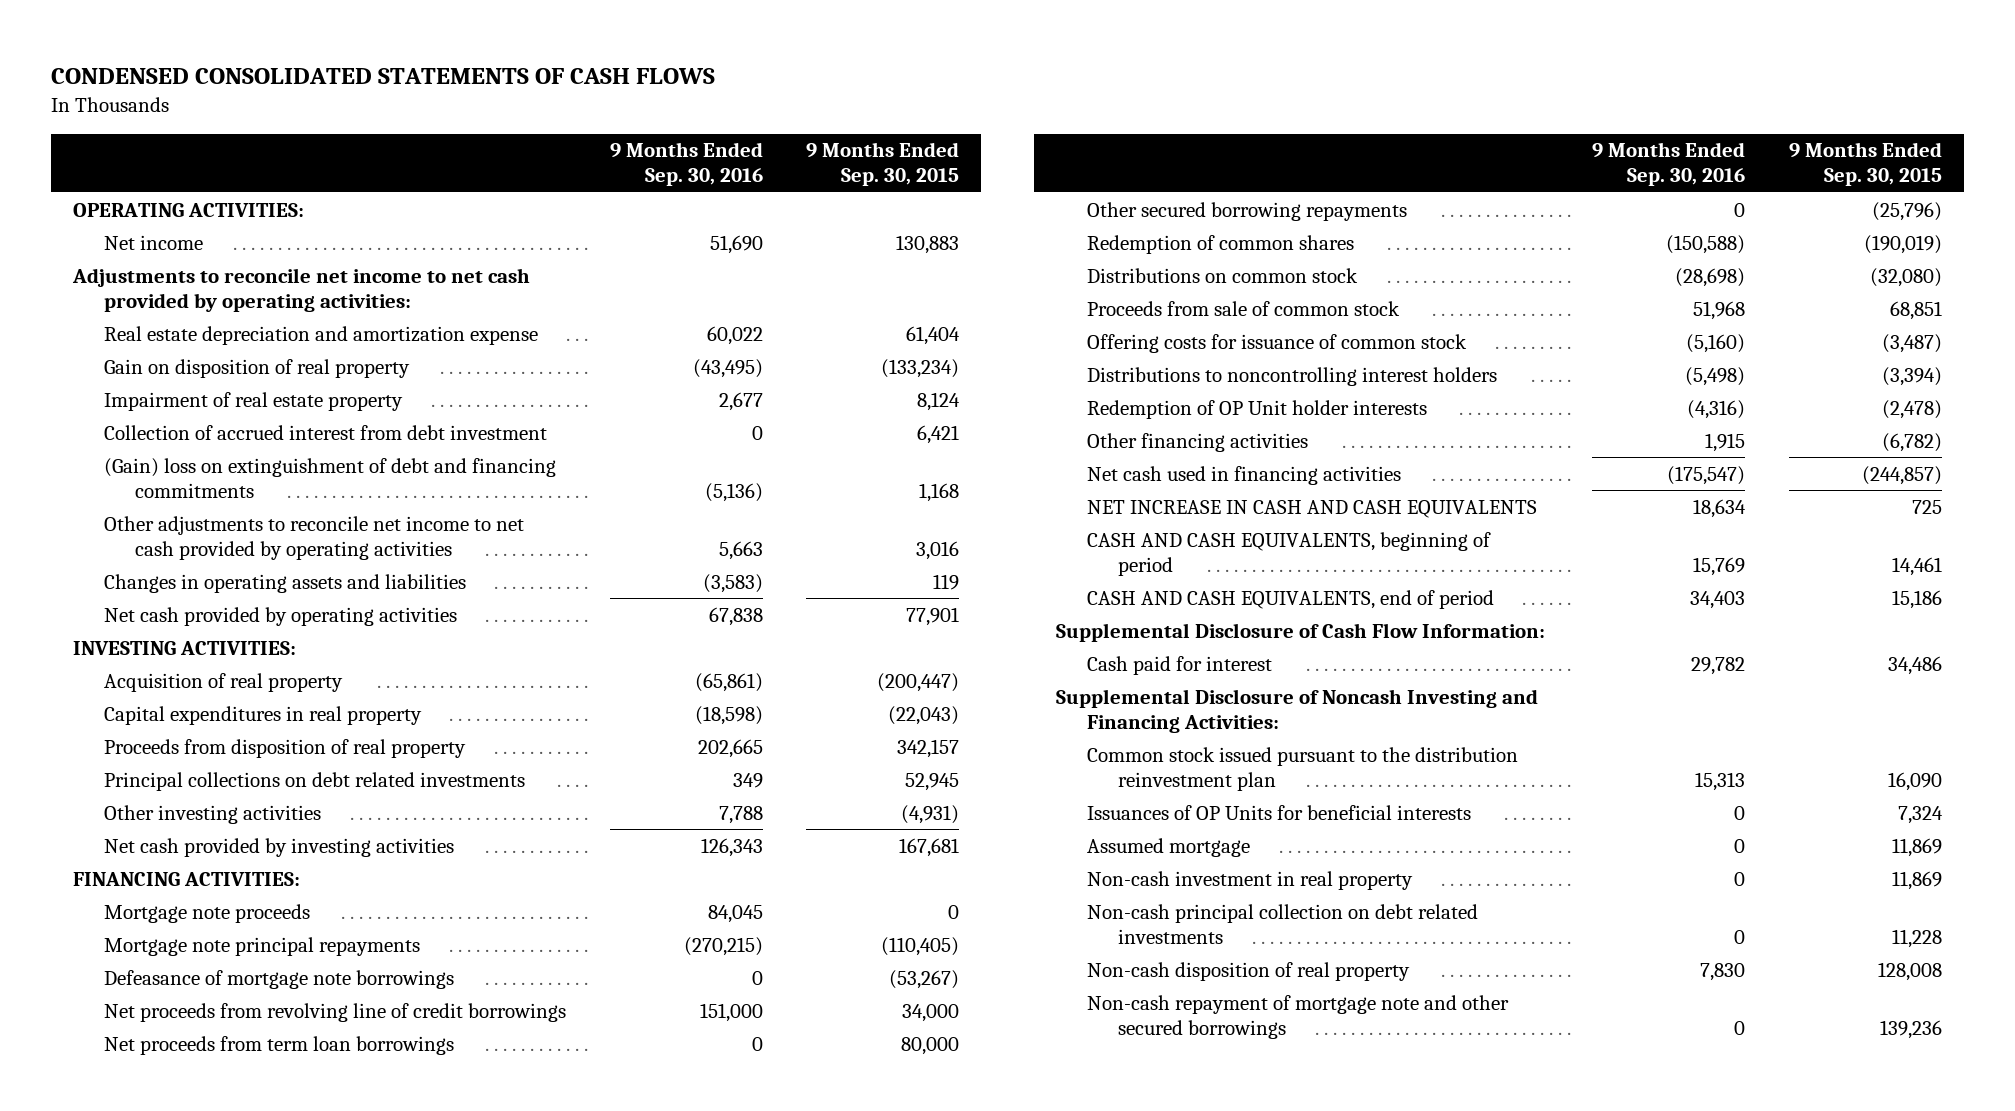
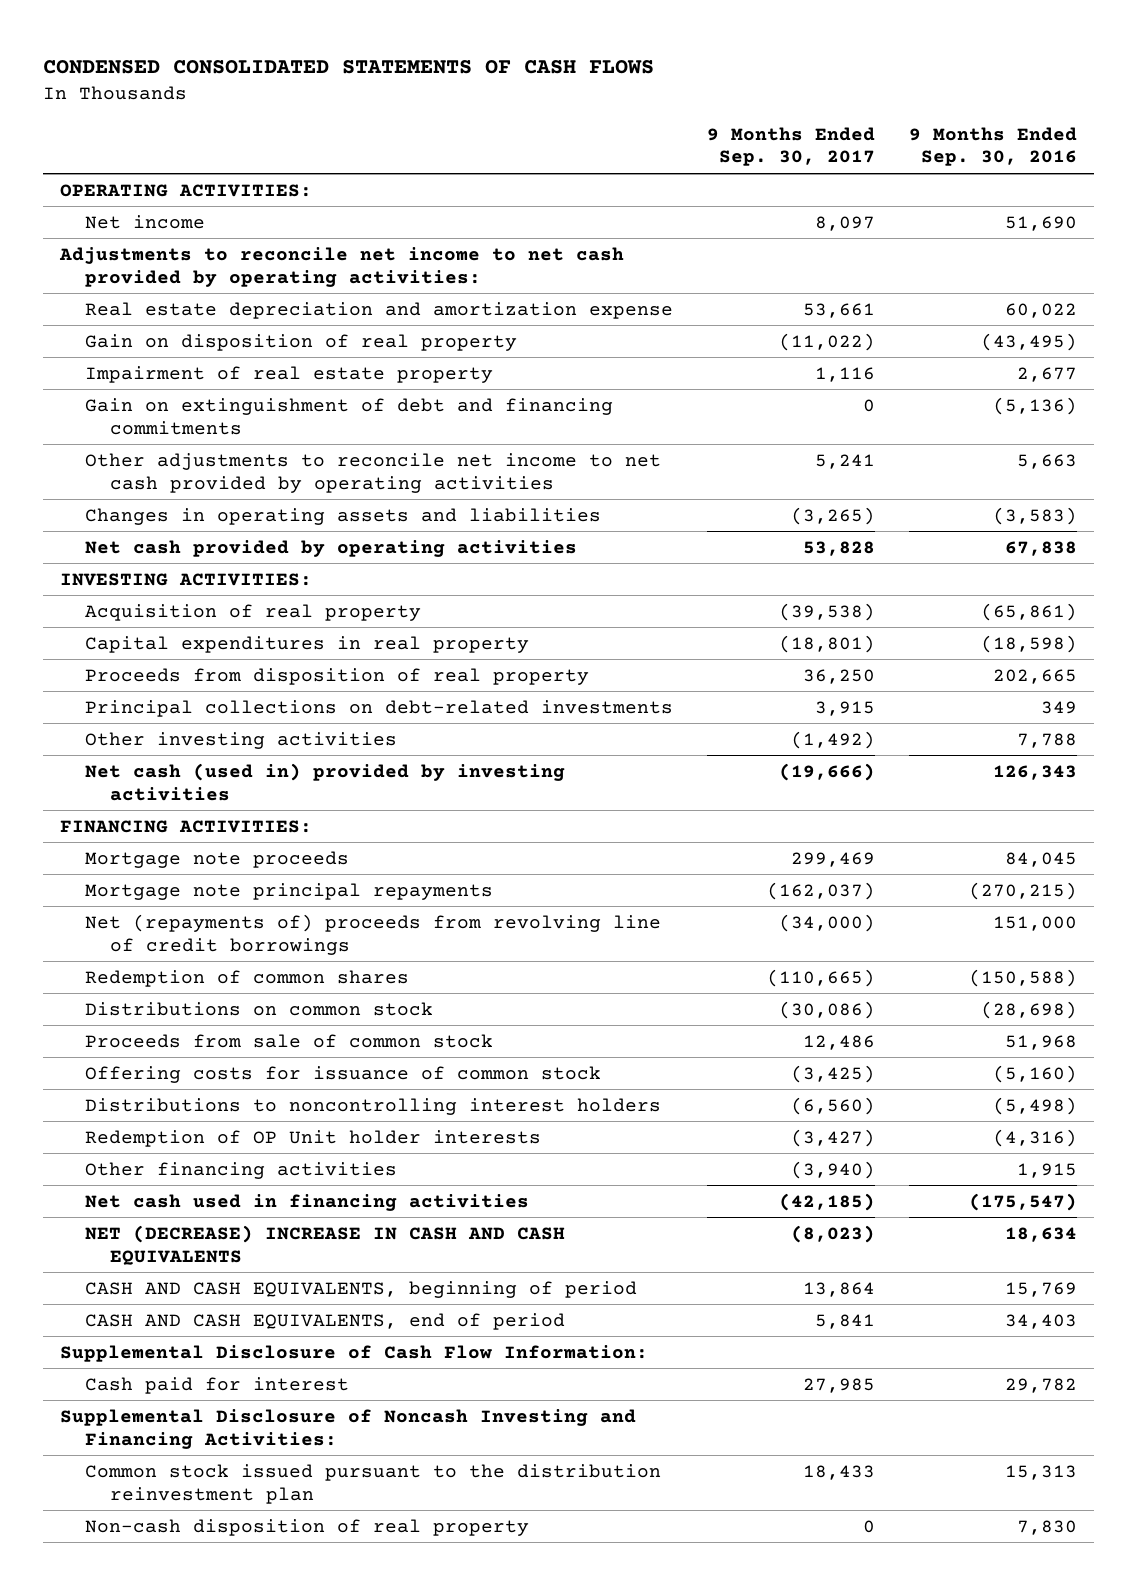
- | 9 Months Ended Sep. 30, 2016 | 9 Months Ended Sep. 30, 2015
+ | 9 Months Ended Sep. 30, 2017 | 9 Months Ended Sep. 30, 2016
- Collection of accrued interest from debt investment | 0 | 6,421
- (Gain) loss on extinguishment of debt and financing commitments | (5,136) | 1,168
+ Gain on extinguishment of debt and financing commitments | 0 | (5,136)
- Principal collections on debt related investments | 349 | 52,945
+ Principal collections on debt-related investments | 3,915 | 349
- Net cash provided by investing activities | 126,343 | 167,681
+ Net cash (used in) provided by investing activities | (19,666) | 126,343
- Defeasance of mortgage note borrowings | 0 | (53,267)
- Net proceeds from revolving line of credit borrowings | 151,000 | 34,000
- Net proceeds from term loan borrowings | 0 | 80,000
- Other secured borrowing repayments | 0 | (25,796)
+ Net (repayments of) proceeds from revolving line of credit borrowings | (34,000) | 151,000
- NET INCREASE IN CASH AND CASH EQUIVALENTS | 18,634 | 725
+ NET (DECREASE) INCREASE IN CASH AND CASH EQUIVALENTS | (8,023) | 18,634
- Issuances of OP Units for beneficial interests | 0 | 7,324
- Assumed mortgage | 0 | 11,869
- Non-cash investment in real property | 0 | 11,869
- Non-cash principal collection on debt related investments | 0 | 11,228
- Non-cash repayment of mortgage note and other secured borrowings | 0 | 139,236

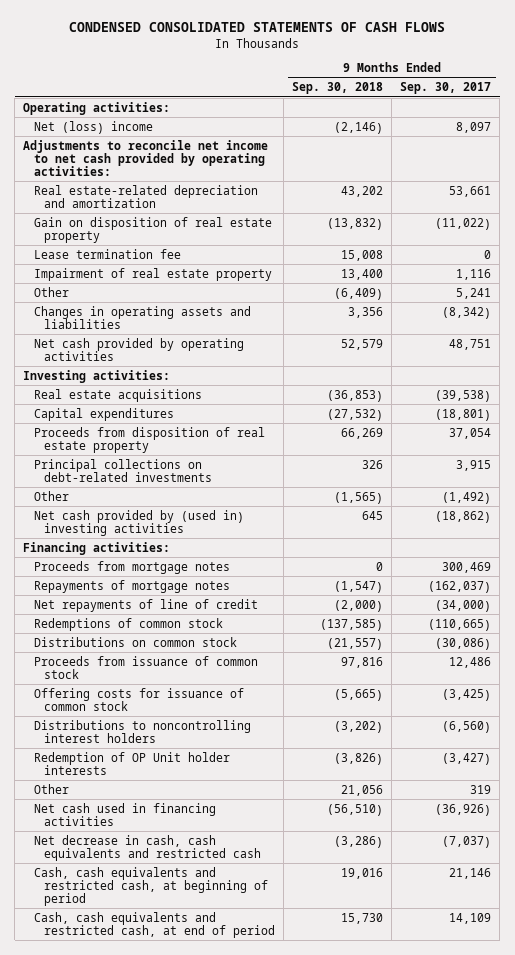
- | 9 Months Ended Sep. 30, 2017 | 9 Months Ended Sep. 30, 2016
+ | 9 Months Ended Sep. 30, 2018 | 9 Months Ended Sep. 30, 2017
- OPERATING ACTIVITIES:
- Net income | 8,097 | 51,690
+ Operating activities:
+ Net (loss) income | (2,146) | 8,097
- Real estate depreciation and amortization expense | 53,661 | 60,022
- Gain on disposition of real property | (11,022) | (43,495)
+ Real estate-related depreciation and amortization | 43,202 | 53,661
+ Gain on disposition of real estate property | (13,832) | (11,022)
+ Lease termination fee | 15,008 | 0
- Gain on extinguishment of debt and financing commitments | 0 | (5,136)
- Other adjustments to reconcile net income to net cash provided by operating activities | 5,241 | 5,663
- Changes in operating assets and liabilities | (3,265) | (3,583)
- Net cash provided by operating activities | 53,828 | 67,838
- INVESTING ACTIVITIES:
- Acquisition of real property | (39,538) | (65,861)
- Capital expenditures in real property | (18,801) | (18,598)
- Proceeds from disposition of real property | 36,250 | 202,665
+ Other | (6,409) | 5,241
+ Changes in operating assets and liabilities | 3,356 | (8,342)
+ Net cash provided by operating activities | 52,579 | 48,751
+ Investing activities:
+ Real estate acquisitions | (36,853) | (39,538)
+ Capital expenditures | (27,532) | (18,801)
+ Proceeds from disposition of real estate property | 66,269 | 37,054
- Other investing activities | (1,492) | 7,788
- Net cash (used in) provided by investing activities | (19,666) | 126,343
- FINANCING ACTIVITIES:
- Mortgage note proceeds | 299,469 | 84,045
- Mortgage note principal repayments | (162,037) | (270,215)
- Net (repayments of) proceeds from revolving line of credit borrowings | (34,000) | 151,000
- Redemption of common shares | (110,665) | (150,588)
+ Other | (1,565) | (1,492)
+ Net cash provided by (used in) investing activities | 645 | (18,862)
+ Financing activities:
+ Proceeds from mortgage notes | 0 | 300,469
+ Repayments of mortgage notes | (1,547) | (162,037)
+ Net repayments of line of credit | (2,000) | (34,000)
+ Redemptions of common stock | (137,585) | (110,665)
- Proceeds from sale of common stock | 12,486 | 51,968
+ Proceeds from issuance of common stock | 97,816 | 12,486
- Other financing activities | (3,940) | 1,915
- Net cash used in financing activities | (42,185) | (175,547)
- NET (DECREASE) INCREASE IN CASH AND CASH EQUIVALENTS | (8,023) | 18,634
- CASH AND CASH EQUIVALENTS, beginning of period | 13,864 | 15,769
- CASH AND CASH EQUIVALENTS, end of period | 5,841 | 34,403
- Supplemental Disclosure of Cash Flow Information:
- Cash paid for interest | 27,985 | 29,782
- Supplemental Disclosure of Noncash Investing and Financing Activities:
- Common stock issued pursuant to the distribution reinvestment plan | 18,433 | 15,313
- Non-cash disposition of real property | 0 | 7,830
+ Other | 21,056 | 319
+ Net cash used in financing activities | (56,510) | (36,926)
+ Net decrease in cash, cash equivalents and restricted cash | (3,286) | (7,037)
+ Cash, cash equivalents and restricted cash, at beginning of period | 19,016 | 21,146
+ Cash, cash equivalents and restricted cash, at end of period | 15,730 | 14,109

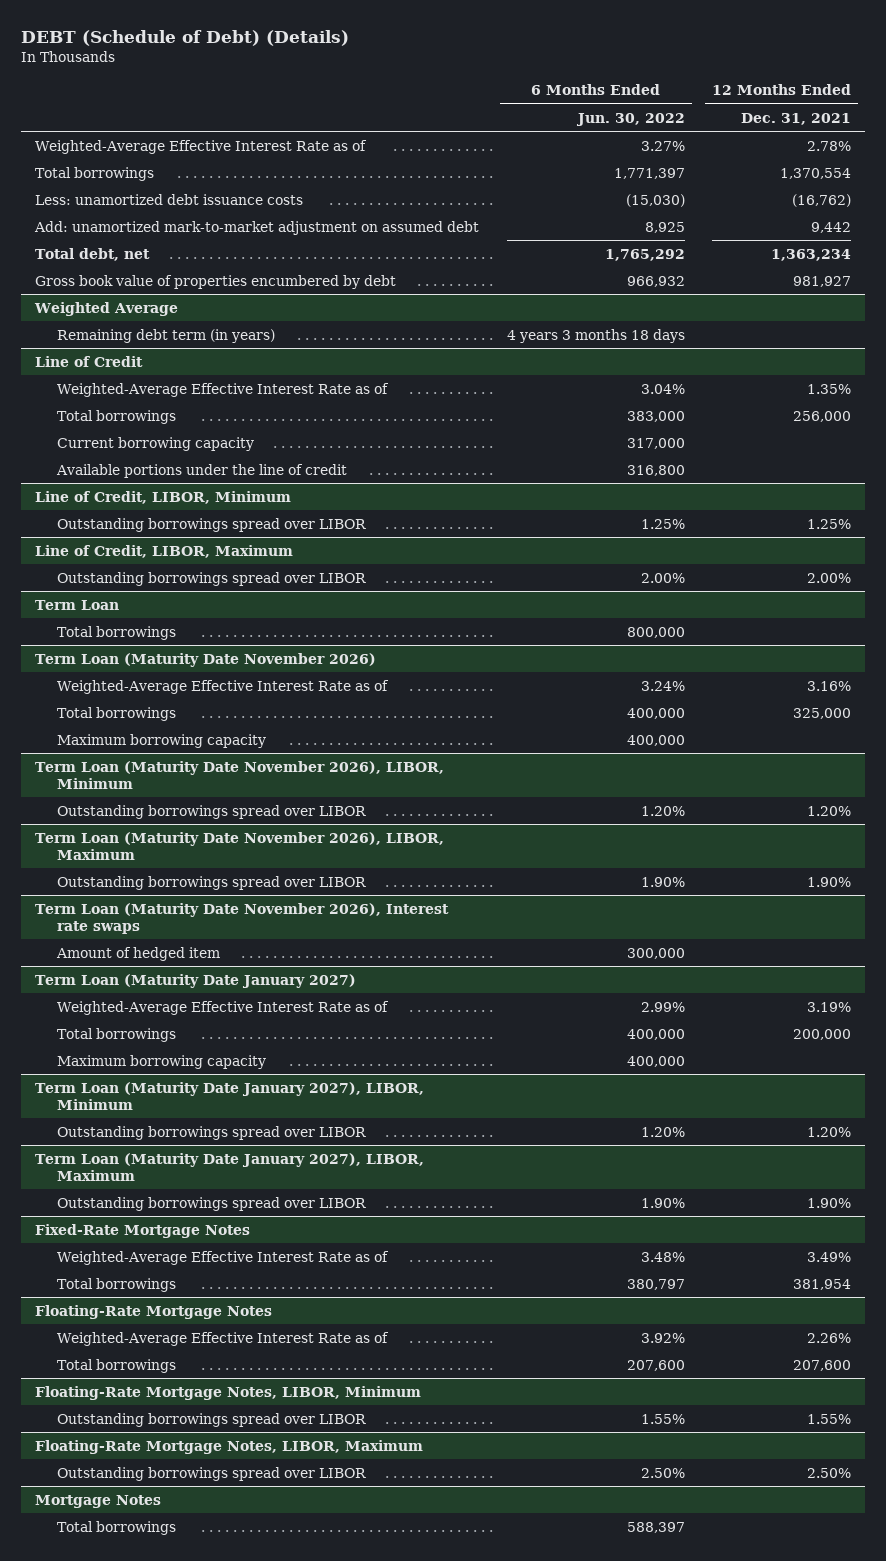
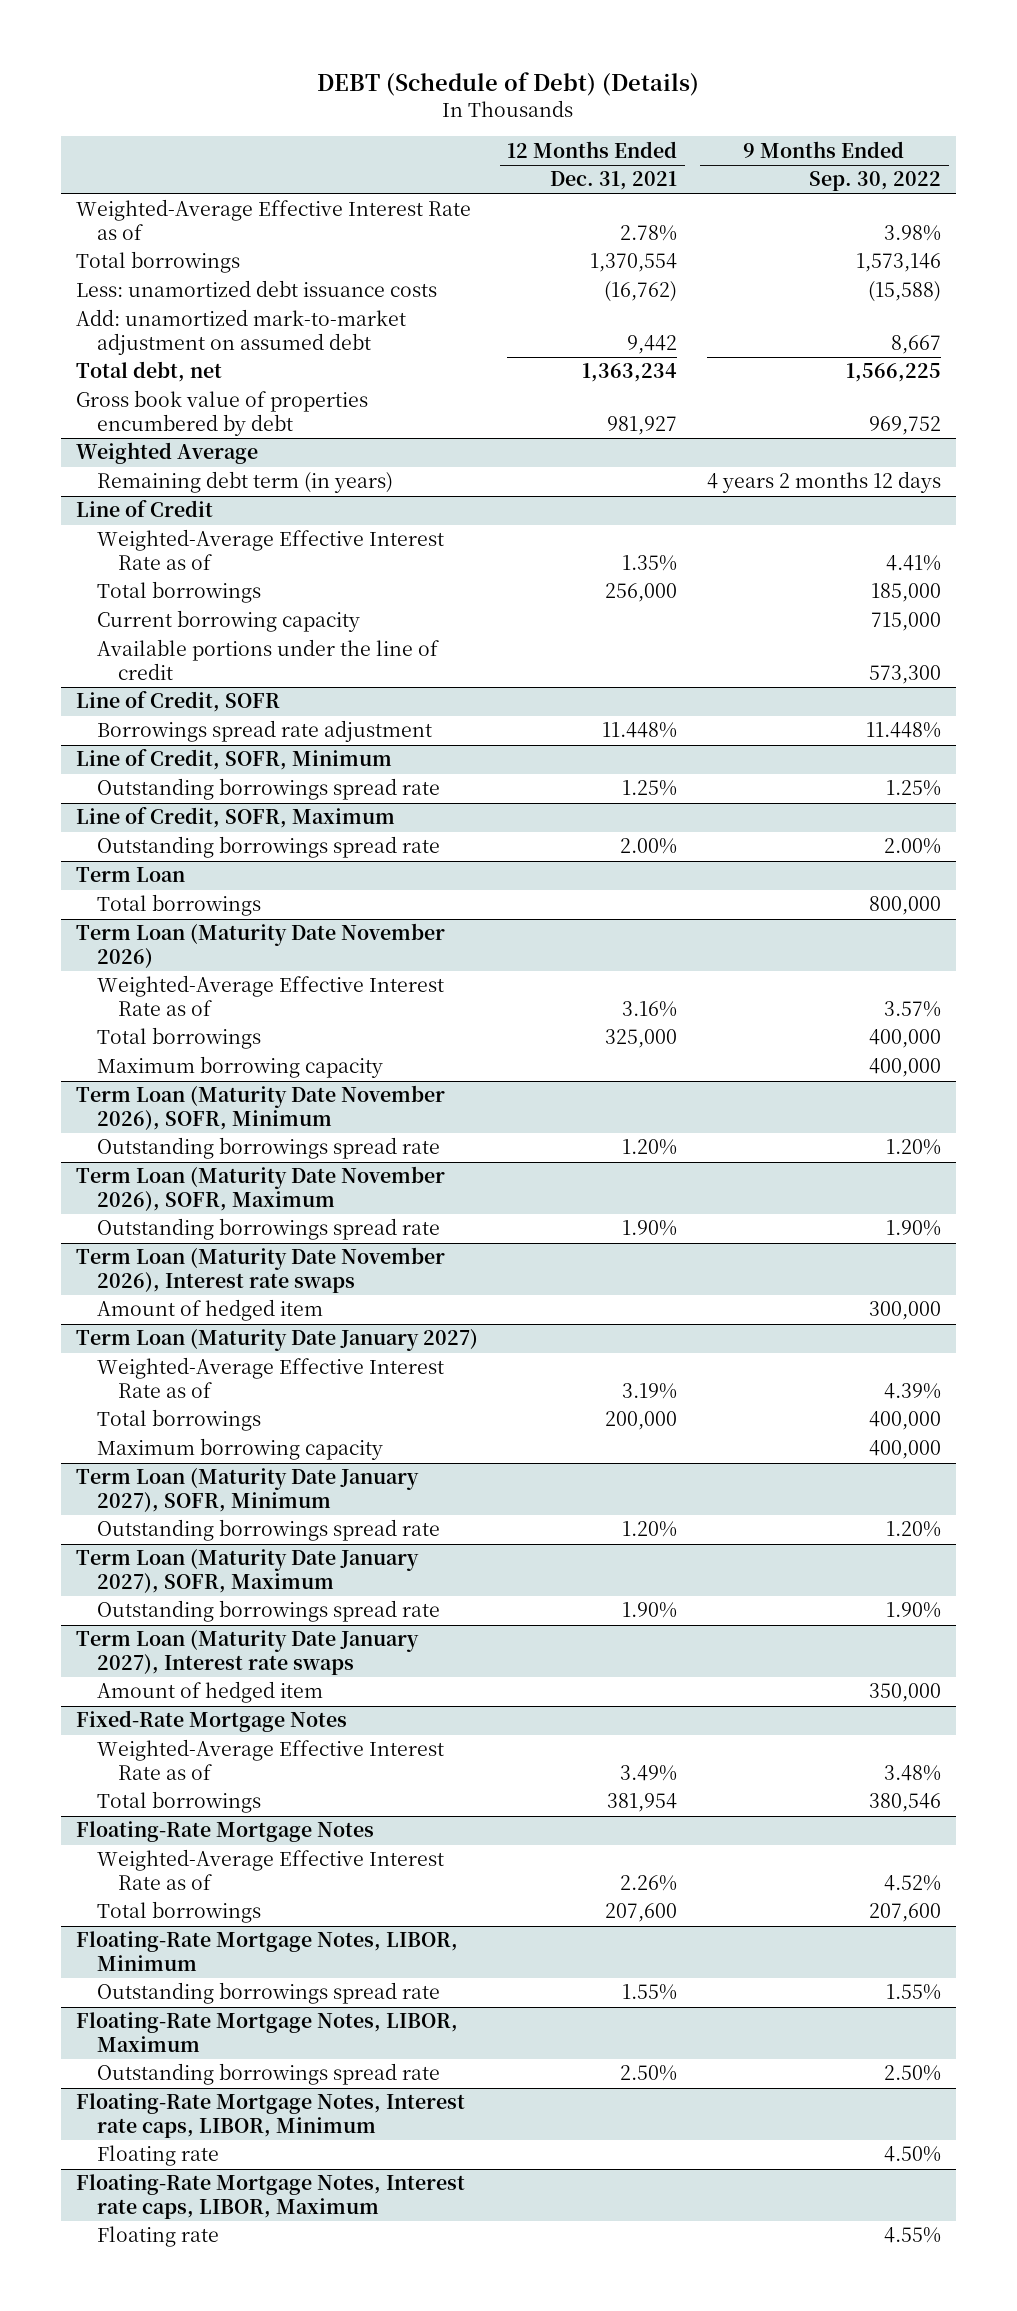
- | 6 Months Ended Jun. 30, 2022 | 12 Months Ended Dec. 31, 2021
+ | 12 Months Ended Dec. 31, 2021 | 9 Months Ended Sep. 30, 2022
- Line of Credit, LIBOR, Minimum
- Outstanding borrowings spread over LIBOR | 1.25% | 1.25%
- Line of Credit, LIBOR, Maximum
- Outstanding borrowings spread over LIBOR | 2.00% | 2.00%
+ Line of Credit, SOFR
+ Borrowings spread rate adjustment | 11.448% | 11.448%
+ Line of Credit, SOFR, Minimum
+ Outstanding borrowings spread rate | 1.25% | 1.25%
+ Line of Credit, SOFR, Maximum
+ Outstanding borrowings spread rate | 2.00% | 2.00%
- Term Loan (Maturity Date November 2026), LIBOR, Minimum
- Outstanding borrowings spread over LIBOR | 1.20% | 1.20%
- Term Loan (Maturity Date November 2026), LIBOR, Maximum
- Outstanding borrowings spread over LIBOR | 1.90% | 1.90%
+ Term Loan (Maturity Date November 2026), SOFR, Minimum
+ Outstanding borrowings spread rate | 1.20% | 1.20%
+ Term Loan (Maturity Date November 2026), SOFR, Maximum
+ Outstanding borrowings spread rate | 1.90% | 1.90%
- Term Loan (Maturity Date January 2027), LIBOR, Minimum
- Outstanding borrowings spread over LIBOR | 1.20% | 1.20%
- Term Loan (Maturity Date January 2027), LIBOR, Maximum
- Outstanding borrowings spread over LIBOR | 1.90% | 1.90%
+ Term Loan (Maturity Date January 2027), SOFR, Minimum
+ Outstanding borrowings spread rate | 1.20% | 1.20%
+ Term Loan (Maturity Date January 2027), SOFR, Maximum
+ Outstanding borrowings spread rate | 1.90% | 1.90%
+ Term Loan (Maturity Date January 2027), Interest rate swaps
+ Amount of hedged item | | 350,000
@ Floating-Rate Mortgage Notes, LIBOR, Minimum
- Outstanding borrowings spread over LIBOR | 1.55% | 1.55%
+ Outstanding borrowings spread rate | 1.55% | 1.55%
@ Floating-Rate Mortgage Notes, LIBOR, Maximum
- Outstanding borrowings spread over LIBOR | 2.50% | 2.50%
- Mortgage Notes
- Total borrowings | 588,397 |
@ Floating-Rate Mortgage Notes, LIBOR, Maximum
+ Outstanding borrowings spread rate | 2.50% | 2.50%
+ Floating-Rate Mortgage Notes, Interest rate caps, LIBOR, Minimum
+ Floating rate | | 4.50%
+ Floating-Rate Mortgage Notes, Interest rate caps, LIBOR, Maximum
+ Floating rate | | 4.55%

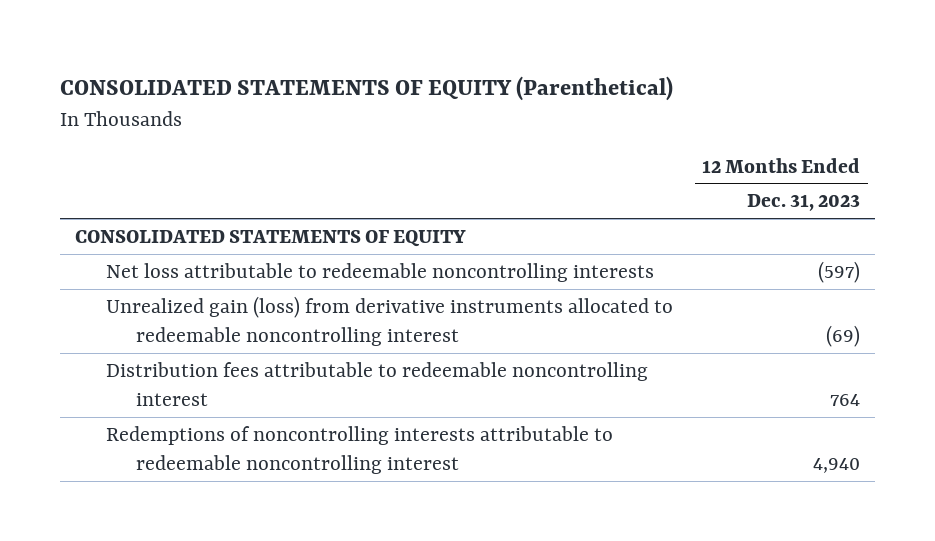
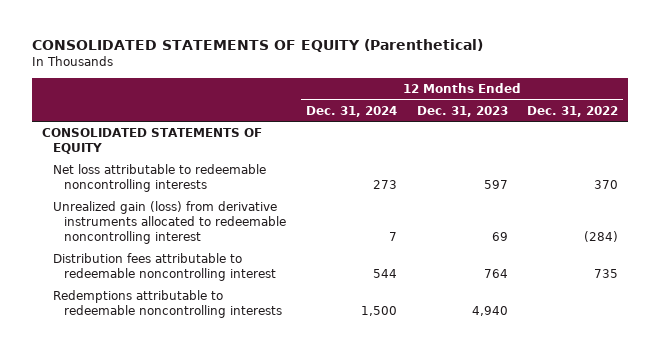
- | 12 Months Ended Dec. 31, 2023
+ | 12 Months Ended Dec. 31, 2024 | 12 Months Ended Dec. 31, 2023 | 12 Months Ended Dec. 31, 2022
- Net loss attributable to redeemable noncontrolling interests | (597)
- Unrealized gain (loss) from derivative instruments allocated to redeemable noncontrolling interest | (69)
+ Net loss attributable to redeemable noncontrolling interests | 273 | 597 | 370
+ Unrealized gain (loss) from derivative instruments allocated to redeemable noncontrolling interest | 7 | 69 | (284)
- Redemptions of noncontrolling interests attributable to redeemable noncontrolling interest | 4,940
+ Redemptions attributable to redeemable noncontrolling interests | 1,500 | 4,940 |

